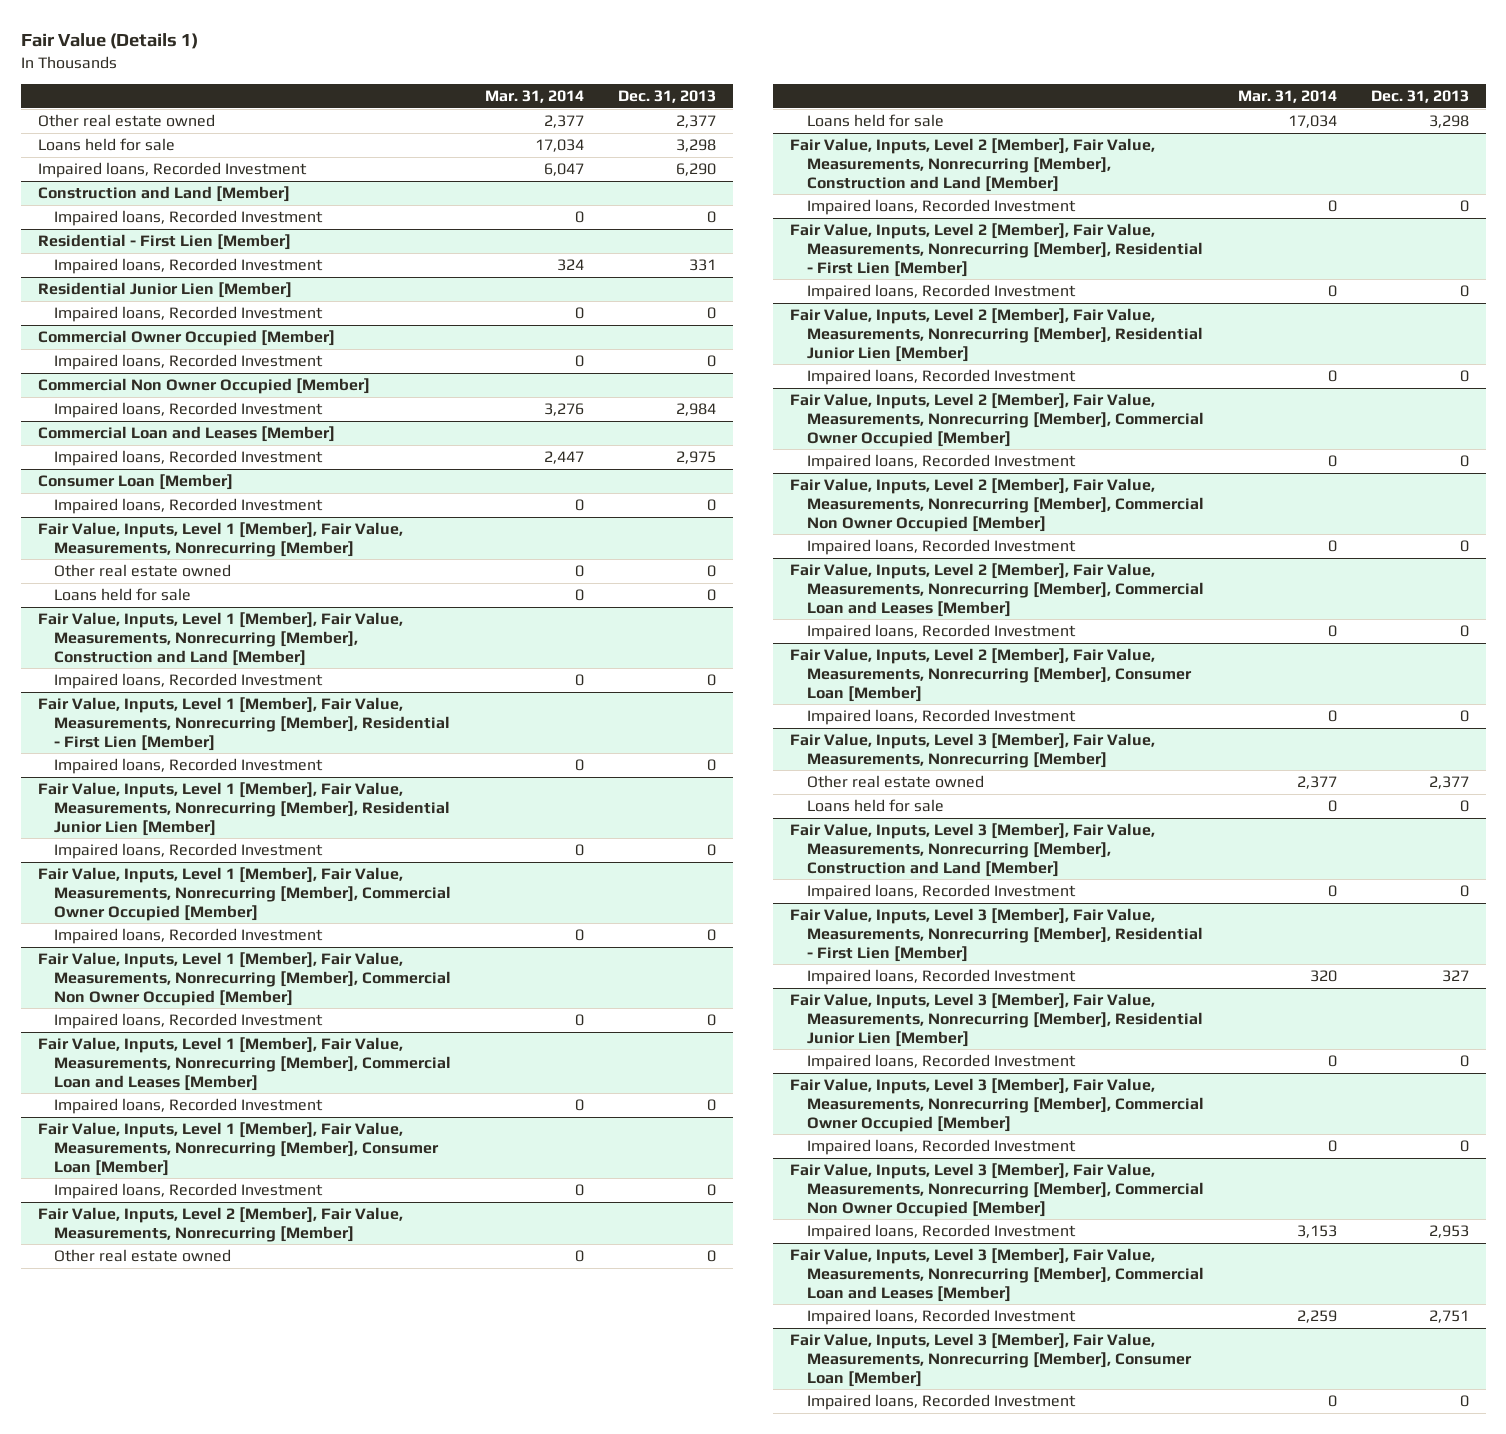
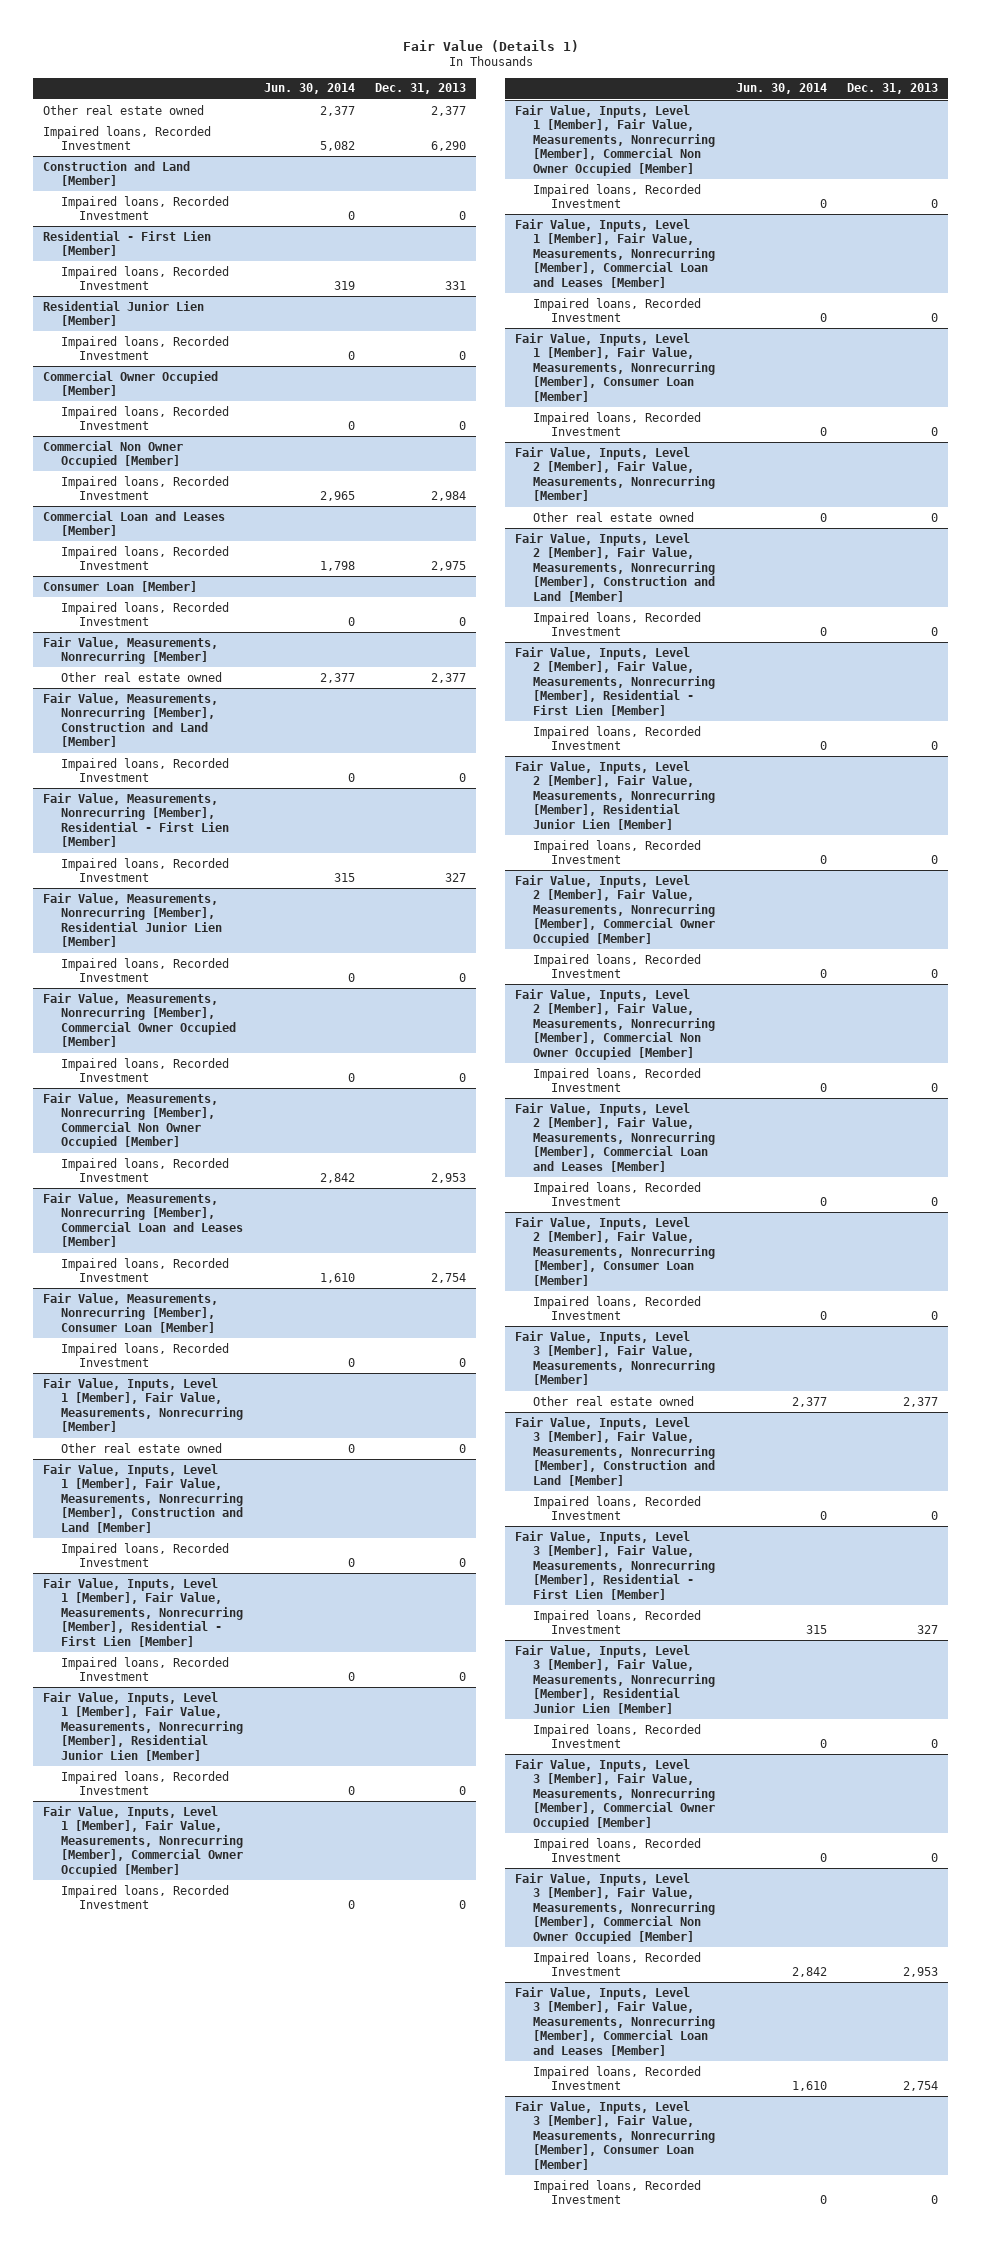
- | Mar. 31, 2014 | Dec. 31, 2013
+ | Jun. 30, 2014 | Dec. 31, 2013
- Loans held for sale | 17,034 | 3,298
+ Fair Value, Measurements, Nonrecurring [Member]
+ Other real estate owned | 2,377 | 2,377
+ Fair Value, Measurements, Nonrecurring [Member], Construction and Land [Member]
+ Impaired loans, Recorded Investment | 0 | 0
+ Fair Value, Measurements, Nonrecurring [Member], Residential - First Lien [Member]
+ Impaired loans, Recorded Investment | 315 | 327
+ Fair Value, Measurements, Nonrecurring [Member], Residential Junior Lien [Member]
+ Impaired loans, Recorded Investment | 0 | 0
+ Fair Value, Measurements, Nonrecurring [Member], Commercial Owner Occupied [Member]
+ Impaired loans, Recorded Investment | 0 | 0
+ Fair Value, Measurements, Nonrecurring [Member], Commercial Non Owner Occupied [Member]
+ Impaired loans, Recorded Investment | 2,842 | 2,953
+ Fair Value, Measurements, Nonrecurring [Member], Commercial Loan and Leases [Member]
+ Impaired loans, Recorded Investment | 1,610 | 2,754
+ Fair Value, Measurements, Nonrecurring [Member], Consumer Loan [Member]
+ Impaired loans, Recorded Investment | 0 | 0
@ Fair Value, Inputs, Level 1 [Member], Fair Value, Measurements, Nonrecurring [Member]
- Loans held for sale | 0 | 0
@ Fair Value, Inputs, Level 2 [Member], Fair Value, Measurements, Nonrecurring [Member]
- Loans held for sale | 17,034 | 3,298
@ Fair Value, Inputs, Level 3 [Member], Fair Value, Measurements, Nonrecurring [Member]
- Loans held for sale | 0 | 0
@ Fair Value, Inputs, Level 3 [Member], Fair Value, Measurements, Nonrecurring [Member], Commercial Loan and Leases [Member]
- Impaired loans, Recorded Investment | 2,259 | 2,751
+ Impaired loans, Recorded Investment | 1,610 | 2,754

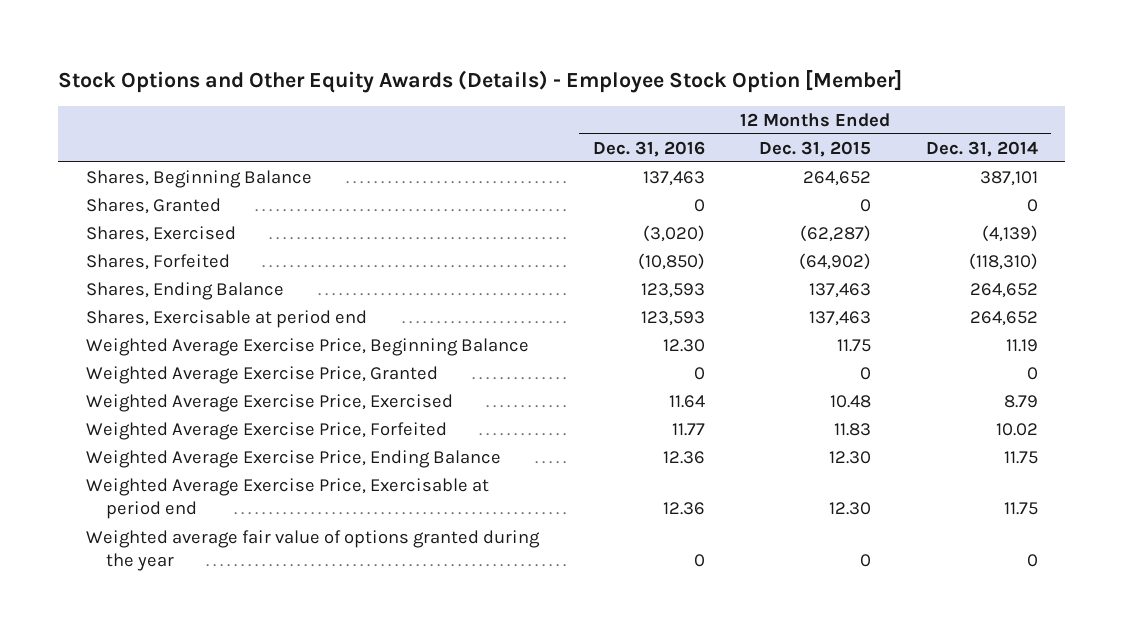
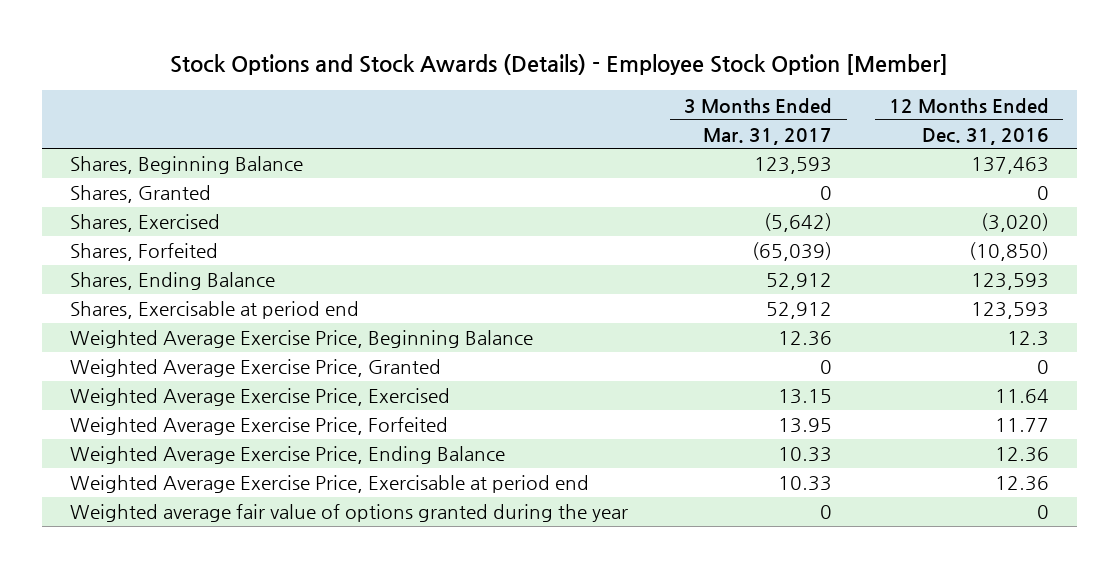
- Stock Options and Other Equity Awards (Details) - Employee Stock Option [Member]
+ Stock Options and Stock Awards (Details) - Employee Stock Option [Member]
- | 12 Months Ended Dec. 31, 2016 | 12 Months Ended Dec. 31, 2015 | 12 Months Ended Dec. 31, 2014
+ | 3 Months Ended Mar. 31, 2017 | 12 Months Ended Dec. 31, 2016
- Weighted Average Exercise Price, Beginning Balance | 12.30 | 11.75 | 11.19
+ Weighted Average Exercise Price, Beginning Balance | 12.36 | 12.3

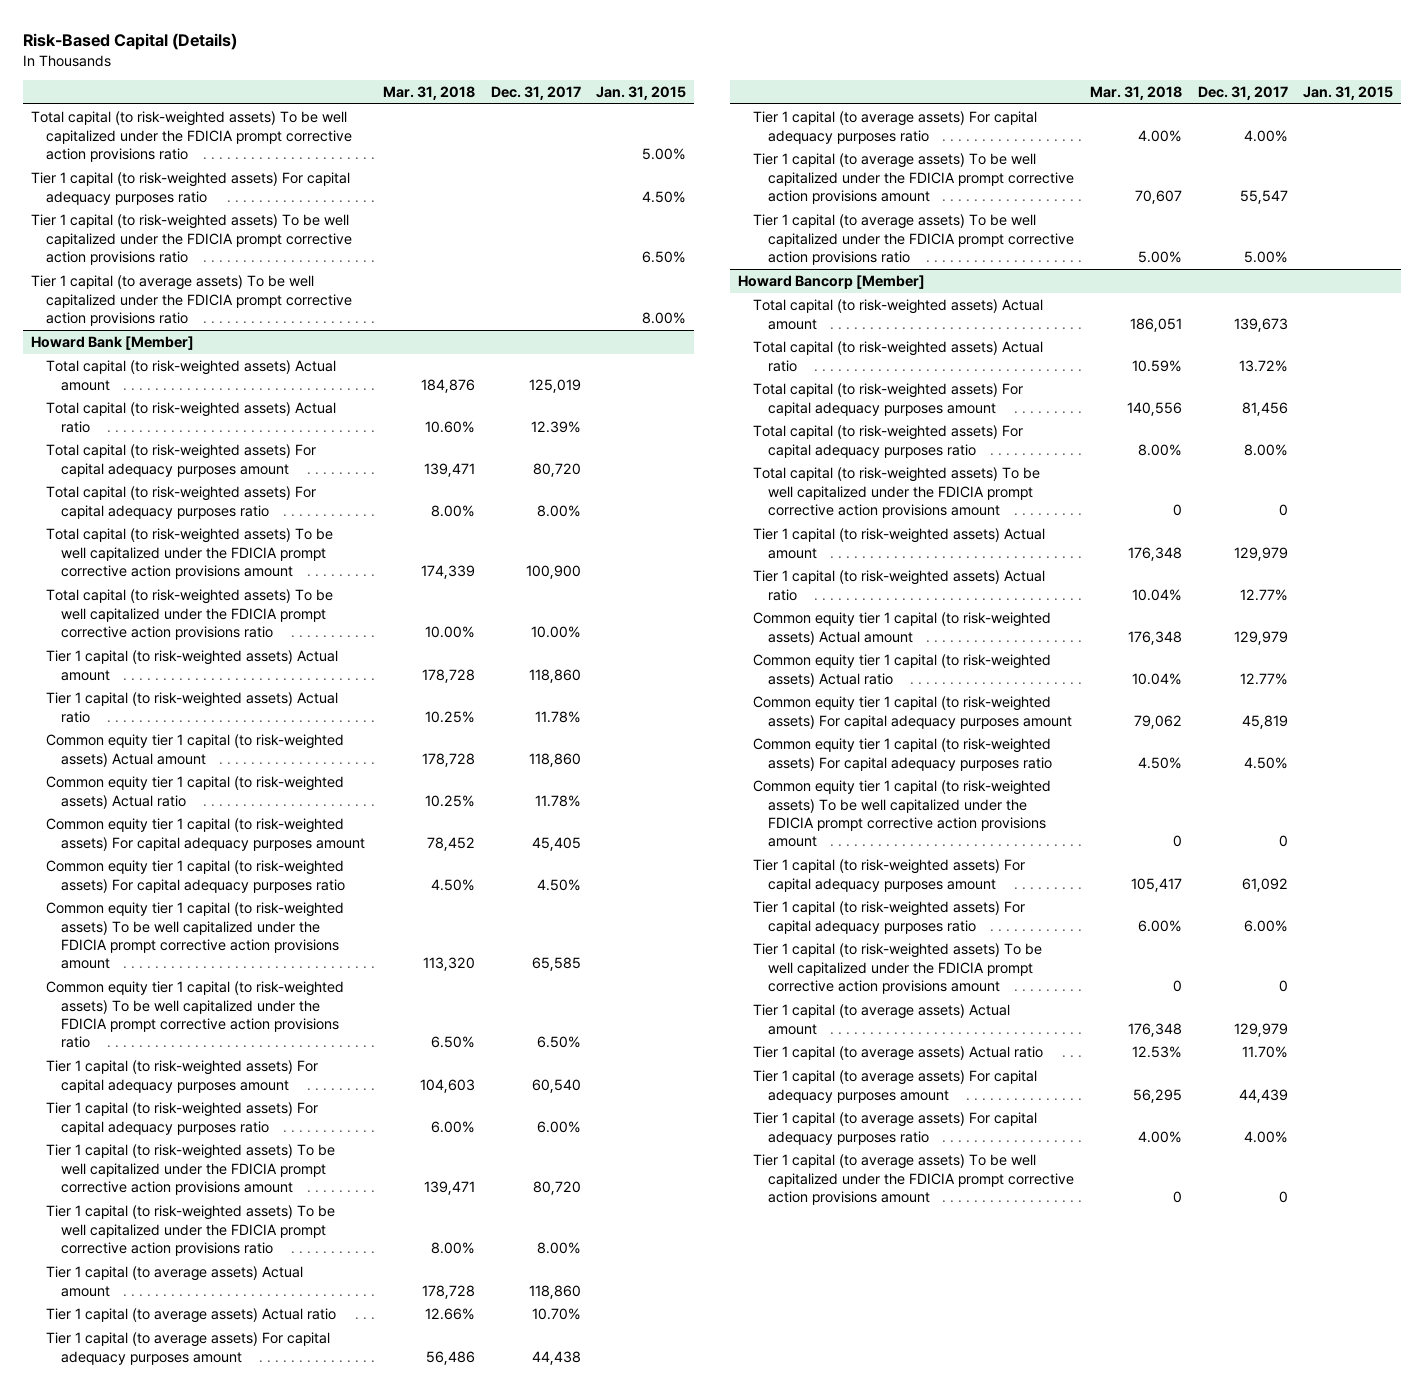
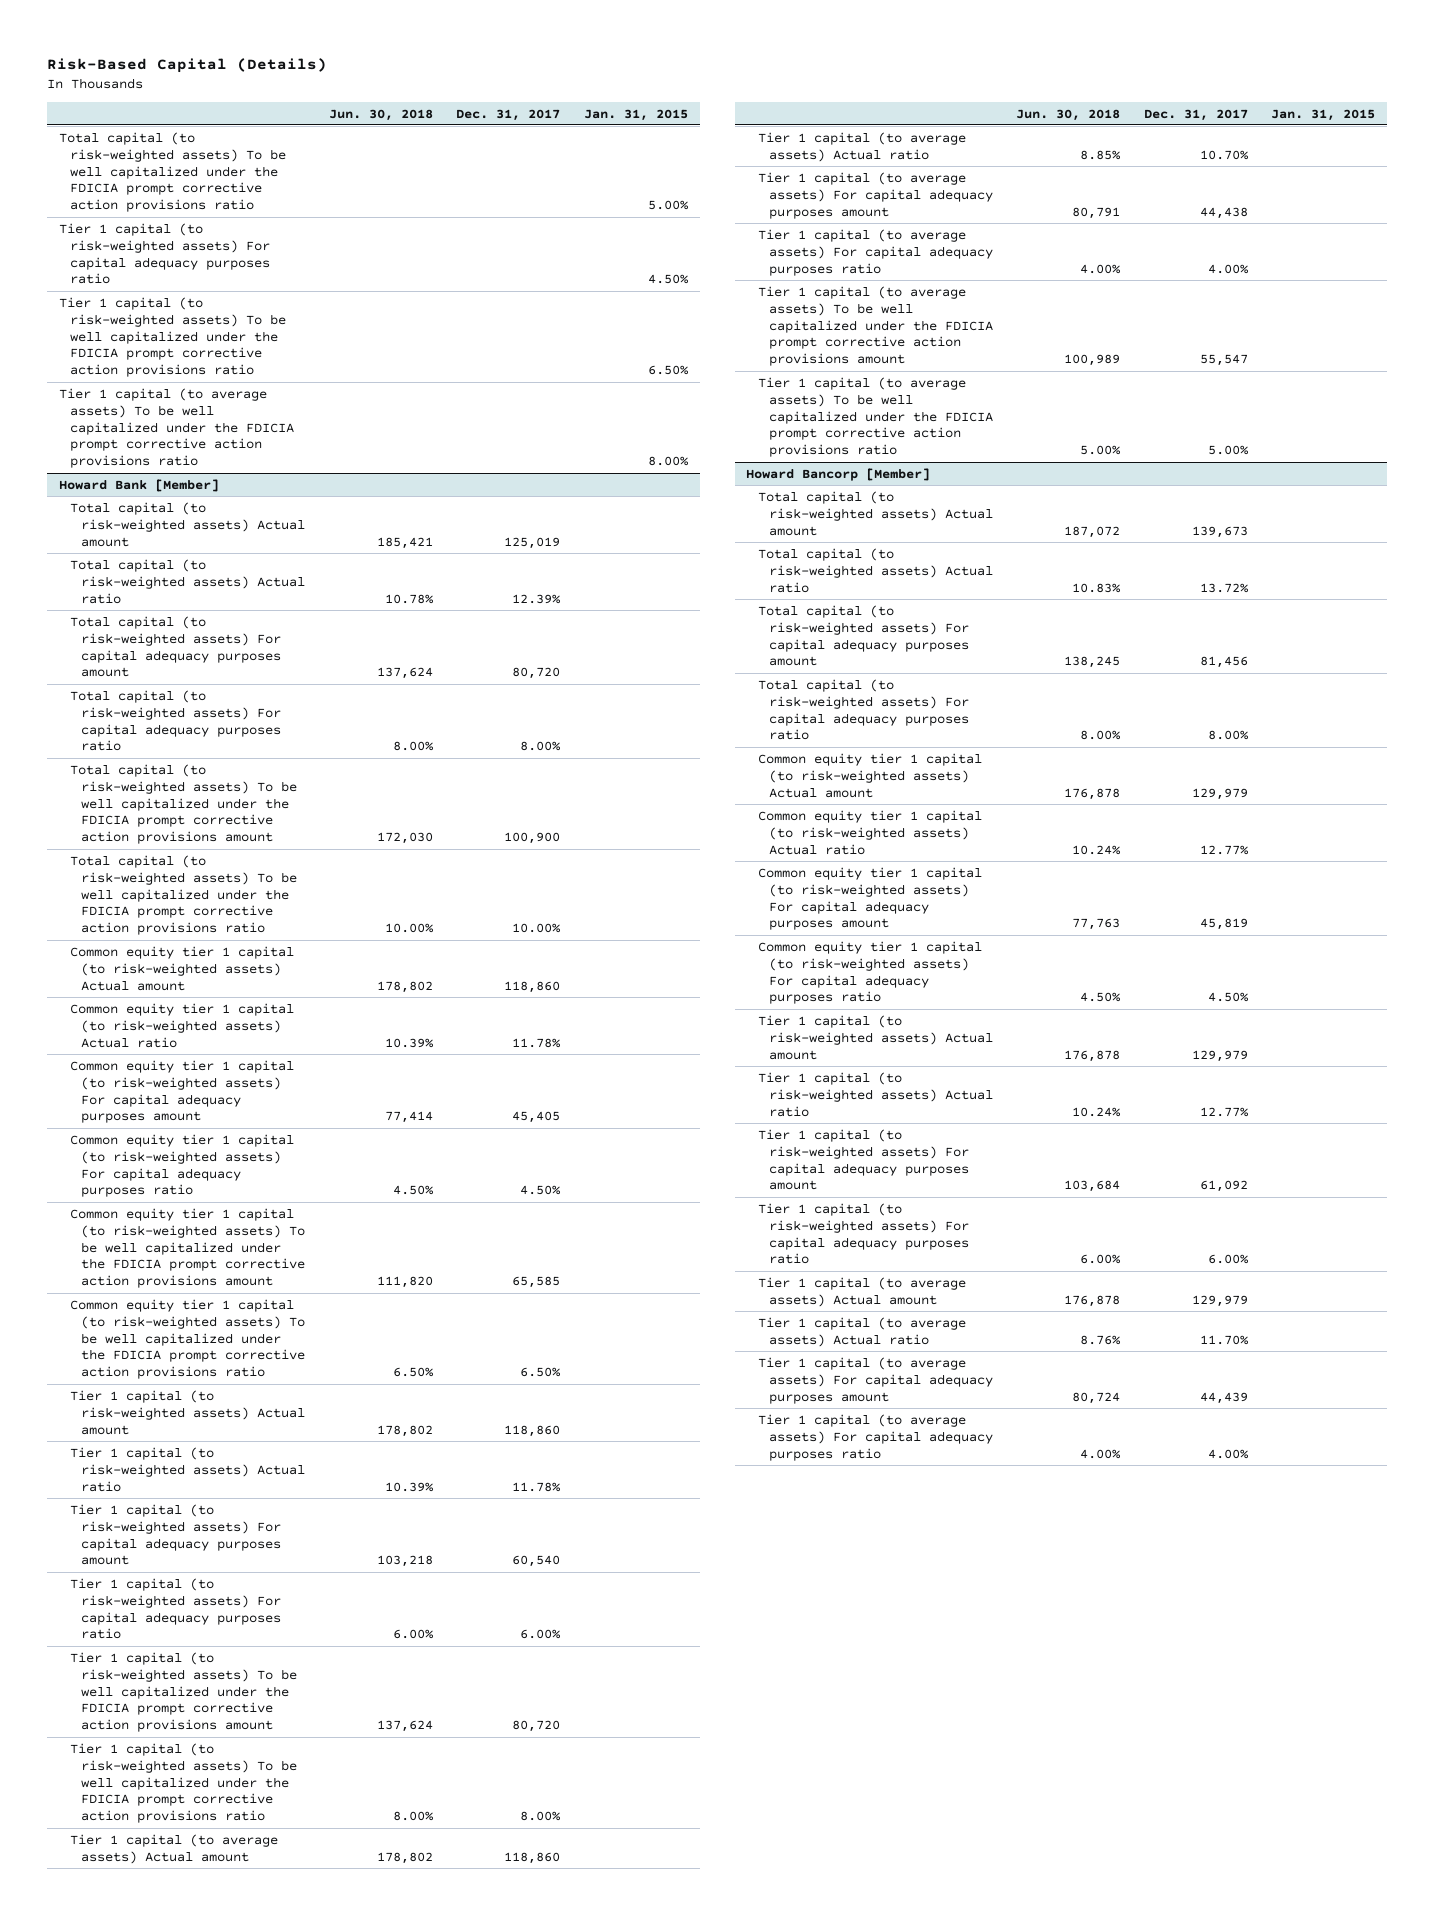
- | Mar. 31, 2018 | Dec. 31, 2017 | Jan. 31, 2015
+ | Jun. 30, 2018 | Dec. 31, 2017 | Jan. 31, 2015
@ Howard Bank [Member]
moved down: Tier 1 capital (to risk-weighted assets) Actual amount | 178,802 | 118,860 |
moved down: Tier 1 capital (to risk-weighted assets) Actual ratio | 10.39% | 11.78% |
@ Howard Bancorp [Member]
- Total capital (to risk-weighted assets) To be well capitalized under the FDICIA prompt corrective action provisions amount | 0 | 0 |
- Common equity tier 1 capital (to risk-weighted assets) To be well capitalized under the FDICIA prompt corrective action provisions amount | 0 | 0 |
moved down: Tier 1 capital (to risk-weighted assets) Actual amount | 176,878 | 129,979 |
moved down: Tier 1 capital (to risk-weighted assets) Actual ratio | 10.24% | 12.77% |
- Tier 1 capital (to risk-weighted assets) To be well capitalized under the FDICIA prompt corrective action provisions amount | 0 | 0 |
- Tier 1 capital (to average assets) To be well capitalized under the FDICIA prompt corrective action provisions amount | 0 | 0 |

